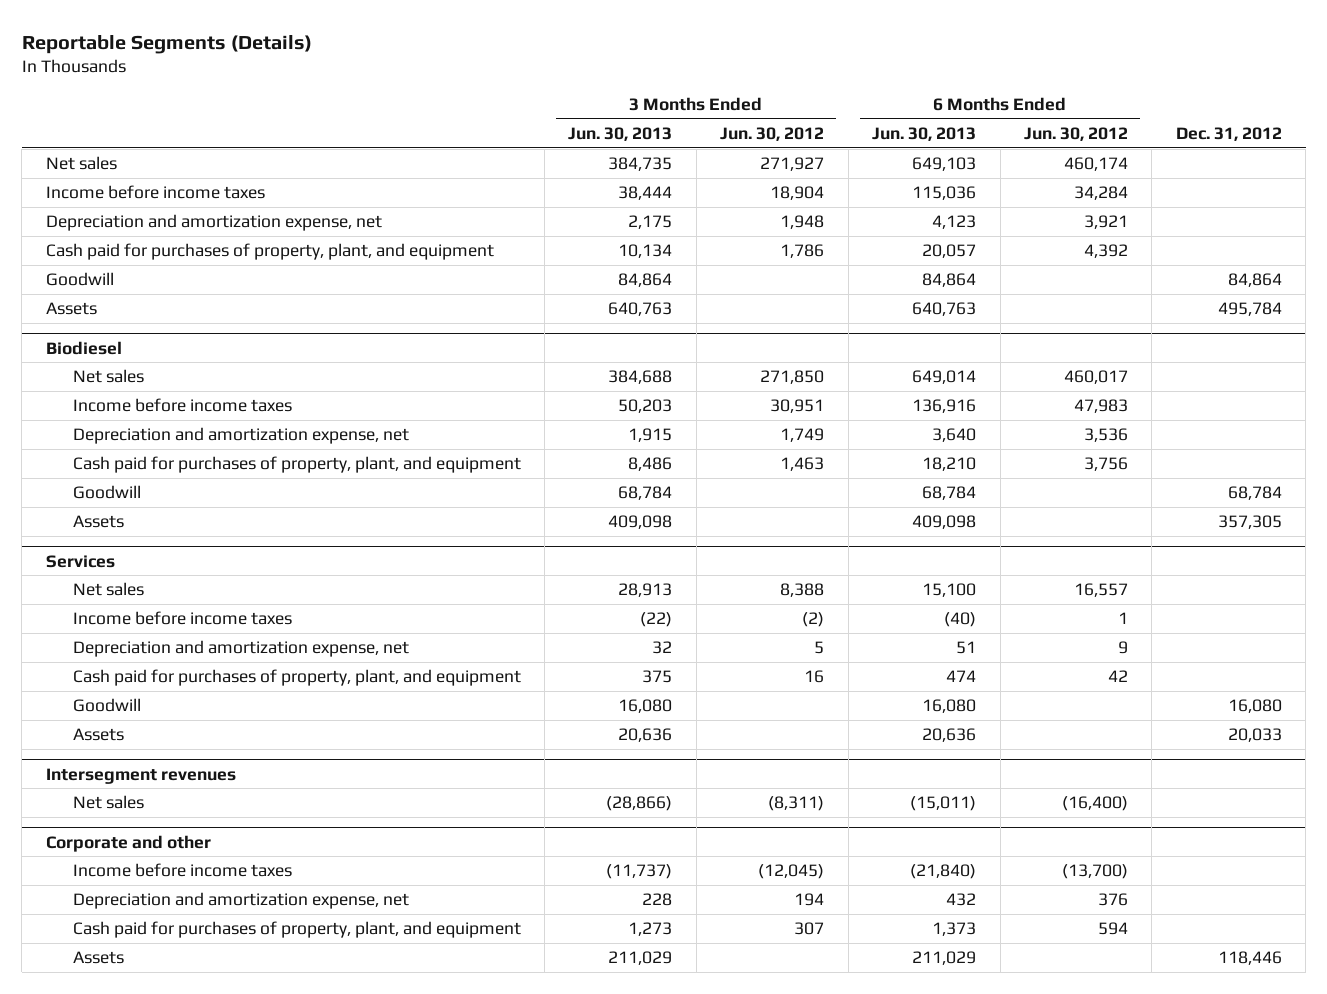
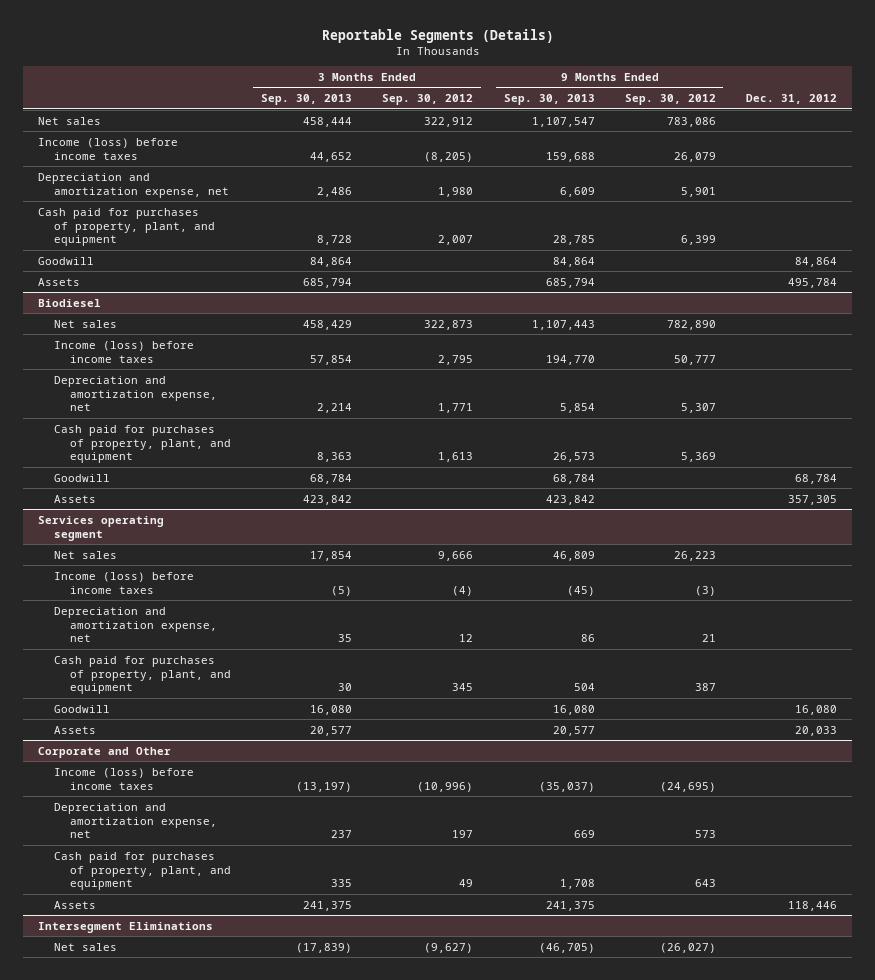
- | 3 Months Ended Jun. 30, 2013 | 3 Months Ended Jun. 30, 2012 | 6 Months Ended Jun. 30, 2013 | 6 Months Ended Jun. 30, 2012 | Dec. 31, 2012
+ | 3 Months Ended Sep. 30, 2013 | 3 Months Ended Sep. 30, 2012 | 9 Months Ended Sep. 30, 2013 | 9 Months Ended Sep. 30, 2012 | Dec. 31, 2012
- Income before income taxes | 38,444 | 18,904 | 115,036 | 34,284 |
+ Income (loss) before income taxes | 44,652 | (8,205) | 159,688 | 26,079 |
@ Biodiesel
- Income before income taxes | 50,203 | 30,951 | 136,916 | 47,983 |
+ Income (loss) before income taxes | 57,854 | 2,795 | 194,770 | 50,777 |
- Services
+ Services operating segment
- Income before income taxes | (22) | (2) | (40) | 1 |
+ Income (loss) before income taxes | (5) | (4) | (45) | (3) |
- Intersegment revenues
- Net sales | (28,866) | (8,311) | (15,011) | (16,400) |
- Corporate and other
- Income before income taxes | (11,737) | (12,045) | (21,840) | (13,700) |
+ Corporate and Other
+ Income (loss) before income taxes | (13,197) | (10,996) | (35,037) | (24,695) |
+ Intersegment Eliminations
+ Net sales | (17,839) | (9,627) | (46,705) | (26,027) |

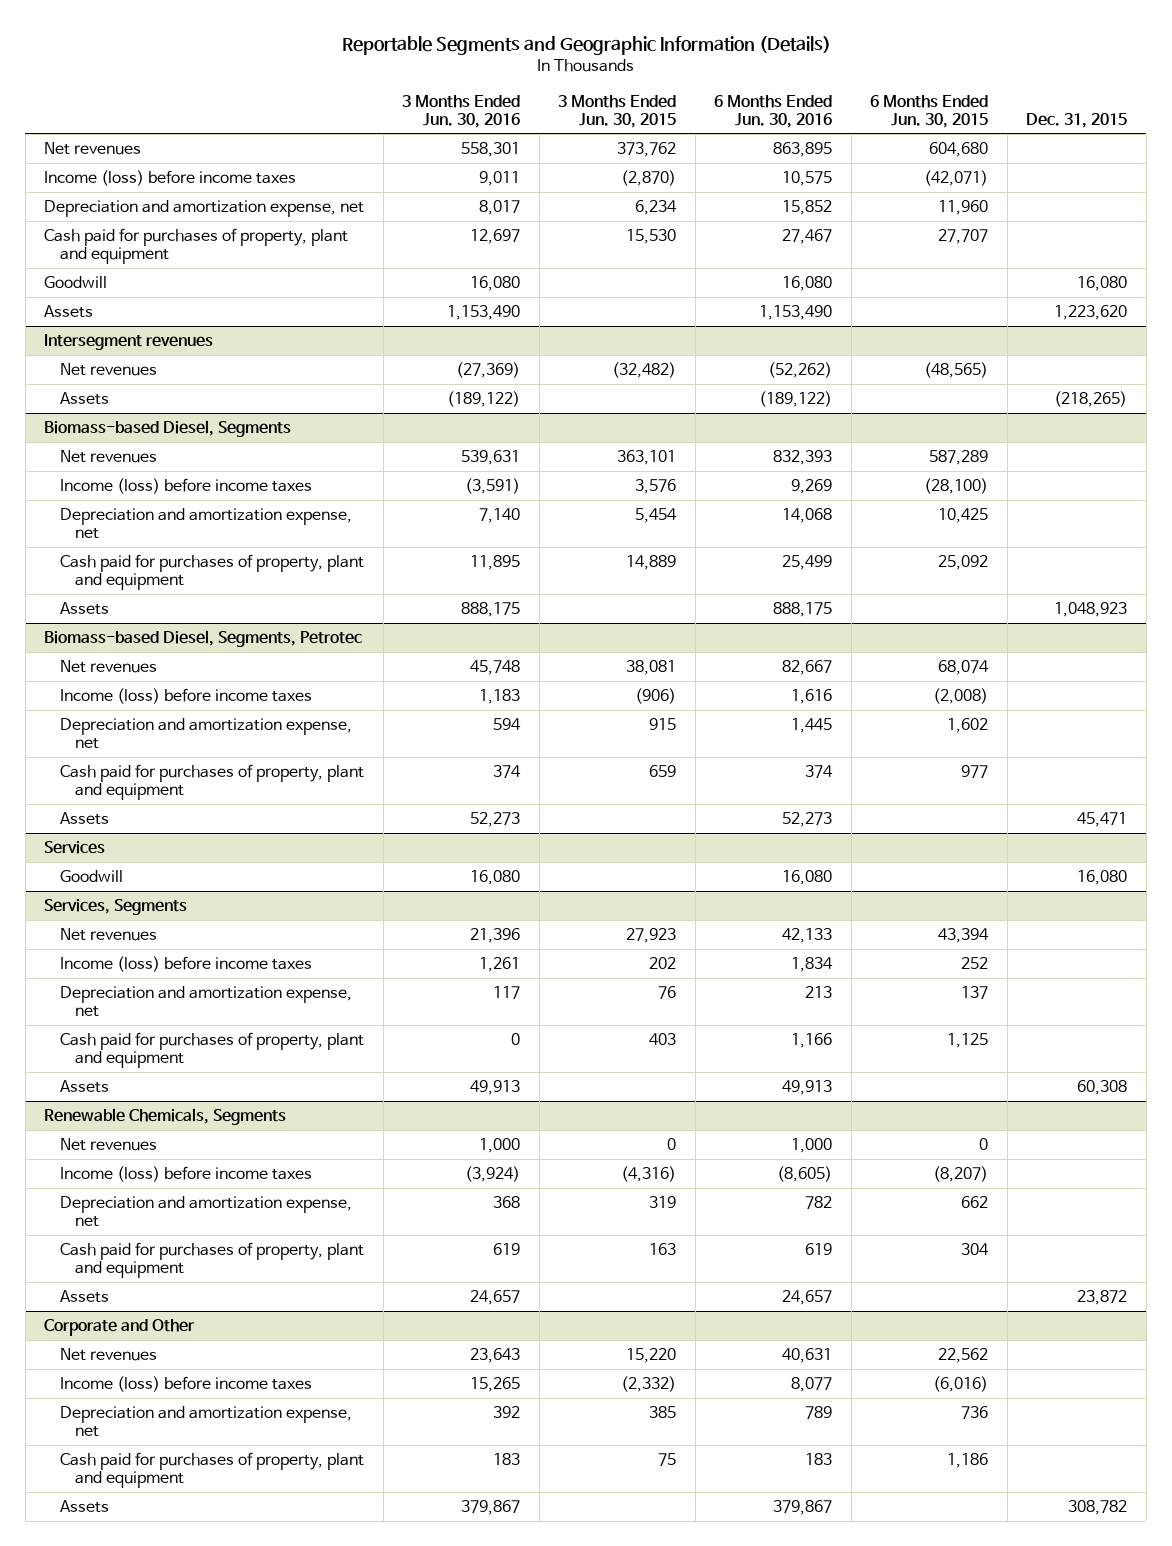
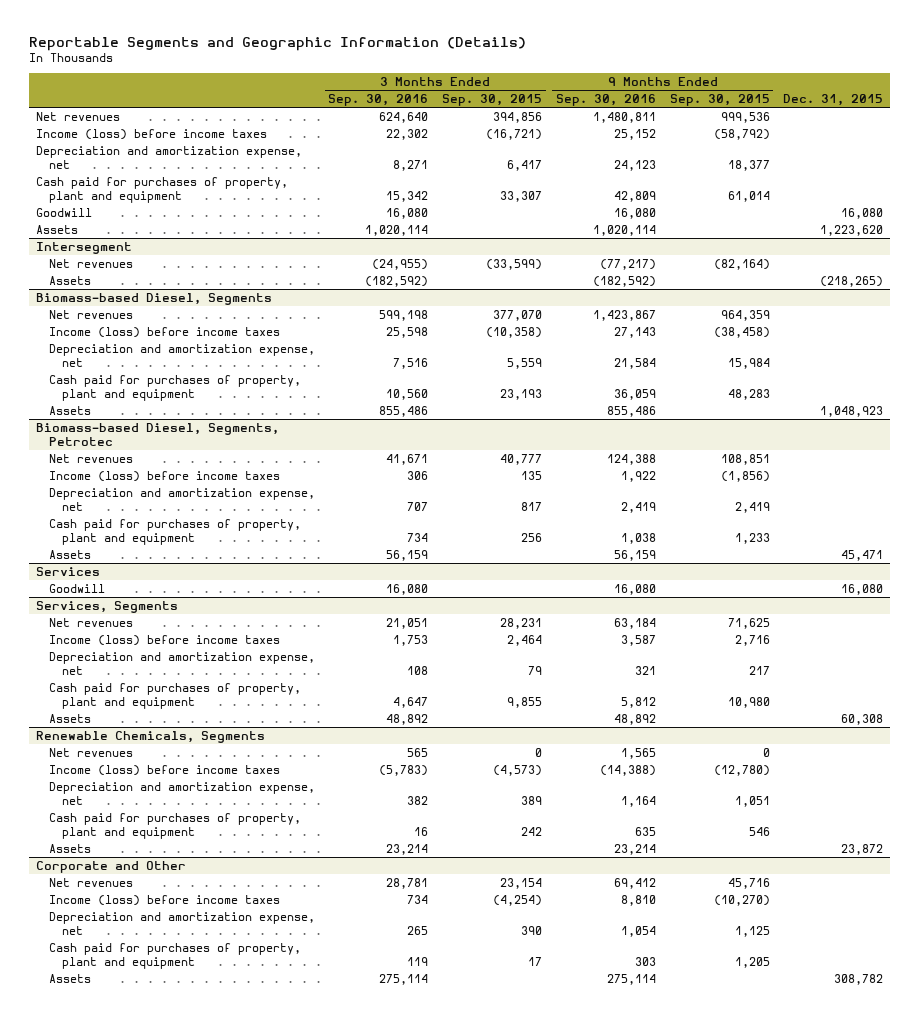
- | 3 Months Ended Jun. 30, 2016 | 3 Months Ended Jun. 30, 2015 | 6 Months Ended Jun. 30, 2016 | 6 Months Ended Jun. 30, 2015 | Dec. 31, 2015
+ | 3 Months Ended Sep. 30, 2016 | 3 Months Ended Sep. 30, 2015 | 9 Months Ended Sep. 30, 2016 | 9 Months Ended Sep. 30, 2015 | Dec. 31, 2015
- Intersegment revenues
+ Intersegment

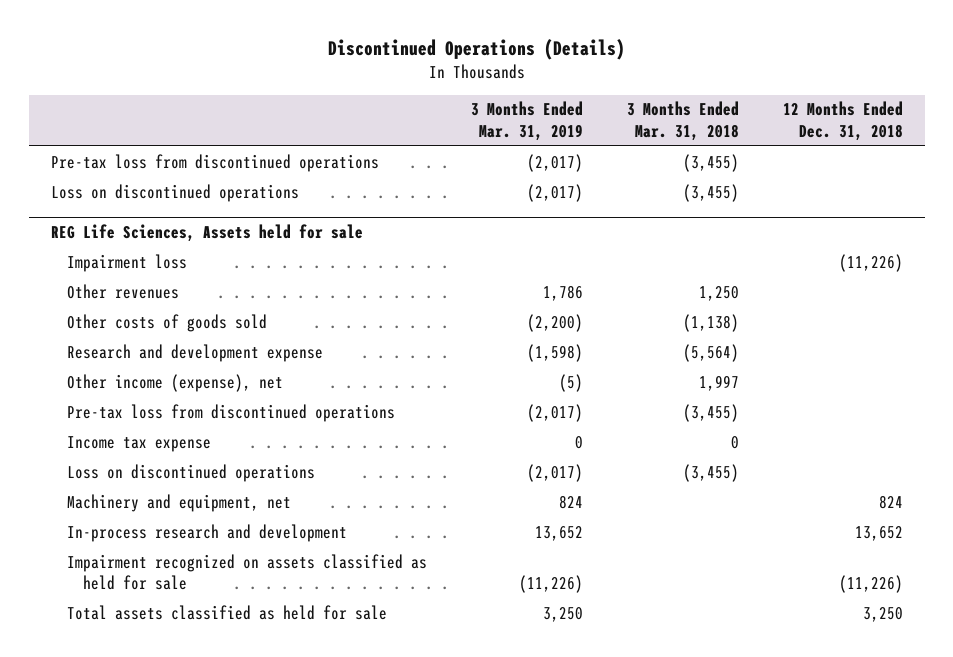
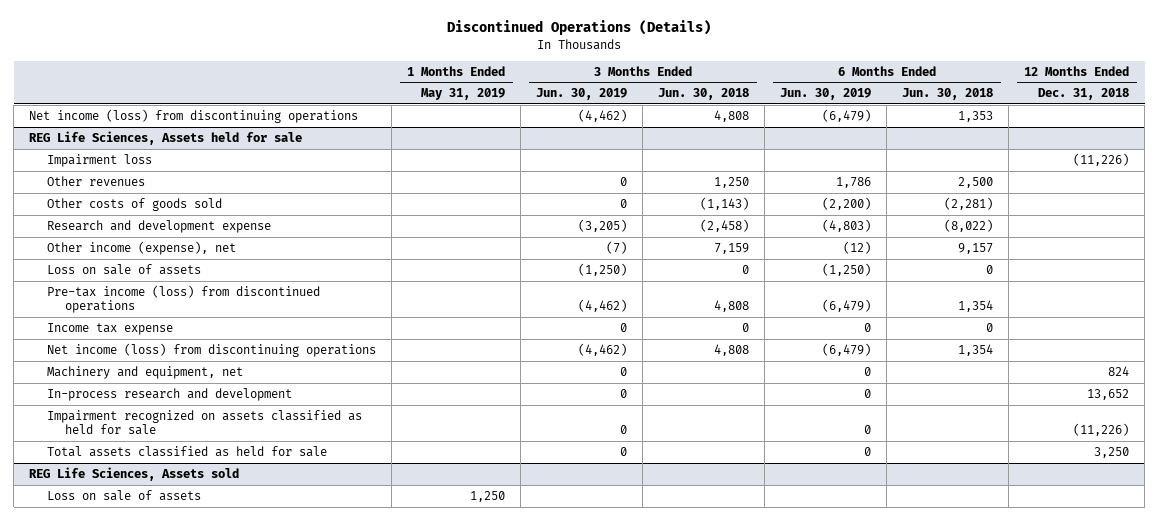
- | 3 Months Ended Mar. 31, 2019 | 3 Months Ended Mar. 31, 2018 | 12 Months Ended Dec. 31, 2018
+ | 1 Months Ended May 31, 2019 | 3 Months Ended Jun. 30, 2019 | 3 Months Ended Jun. 30, 2018 | 6 Months Ended Jun. 30, 2019 | 6 Months Ended Jun. 30, 2018 | 12 Months Ended Dec. 31, 2018
- Pre-tax loss from discontinued operations | (2,017) | (3,455) |
- Loss on discontinued operations | (2,017) | (3,455) |
+ Net income (loss) from discontinuing operations | | (4,462) | 4,808 | (6,479) | 1,353 |
@ REG Life Sciences, Assets held for sale
- Pre-tax loss from discontinued operations | (2,017) | (3,455) |
+ Loss on sale of assets | | (1,250) | 0 | (1,250) | 0 |
+ Pre-tax income (loss) from discontinued operations | | (4,462) | 4,808 | (6,479) | 1,354 |
- Loss on discontinued operations | (2,017) | (3,455) |
+ Net income (loss) from discontinuing operations | | (4,462) | 4,808 | (6,479) | 1,354 |
+ REG Life Sciences, Assets sold
+ Loss on sale of assets | 1,250 | | | | |

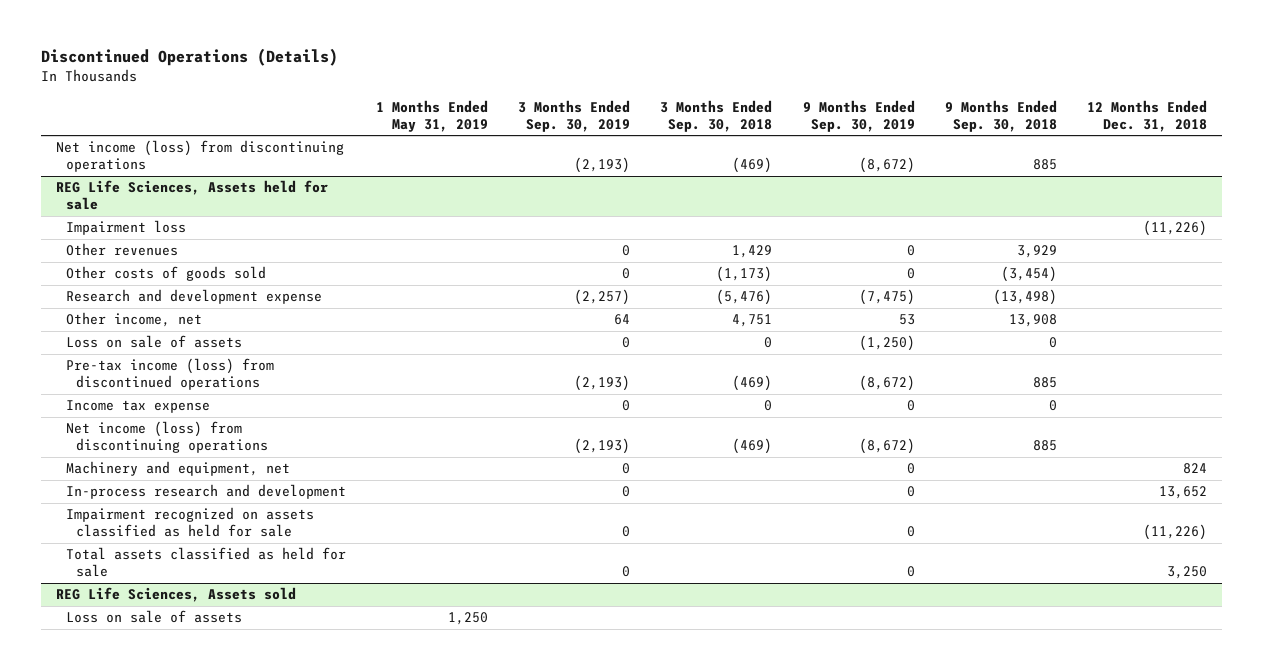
- | 1 Months Ended May 31, 2019 | 3 Months Ended Jun. 30, 2019 | 3 Months Ended Jun. 30, 2018 | 6 Months Ended Jun. 30, 2019 | 6 Months Ended Jun. 30, 2018 | 12 Months Ended Dec. 31, 2018
+ | 1 Months Ended May 31, 2019 | 3 Months Ended Sep. 30, 2019 | 3 Months Ended Sep. 30, 2018 | 9 Months Ended Sep. 30, 2019 | 9 Months Ended Sep. 30, 2018 | 12 Months Ended Dec. 31, 2018
@ REG Life Sciences, Assets held for sale
- Other income (expense), net | | (7) | 7,159 | (12) | 9,157 |
+ Other income, net | | 64 | 4,751 | 53 | 13,908 |

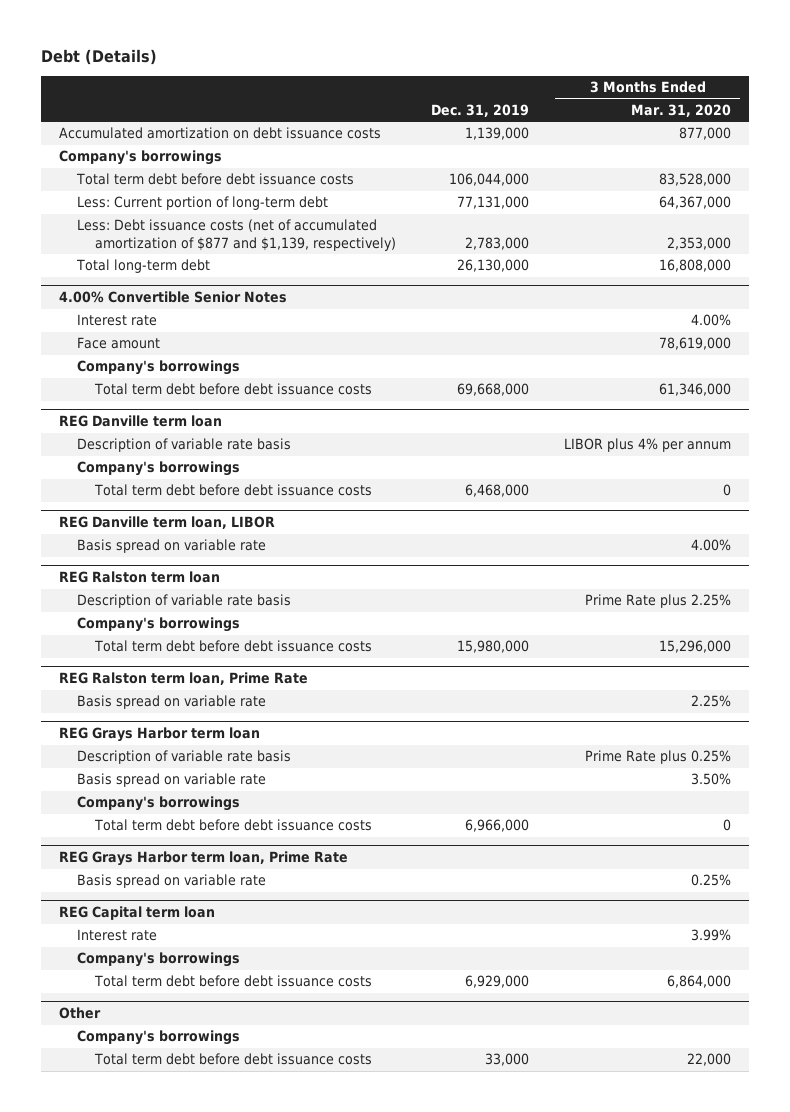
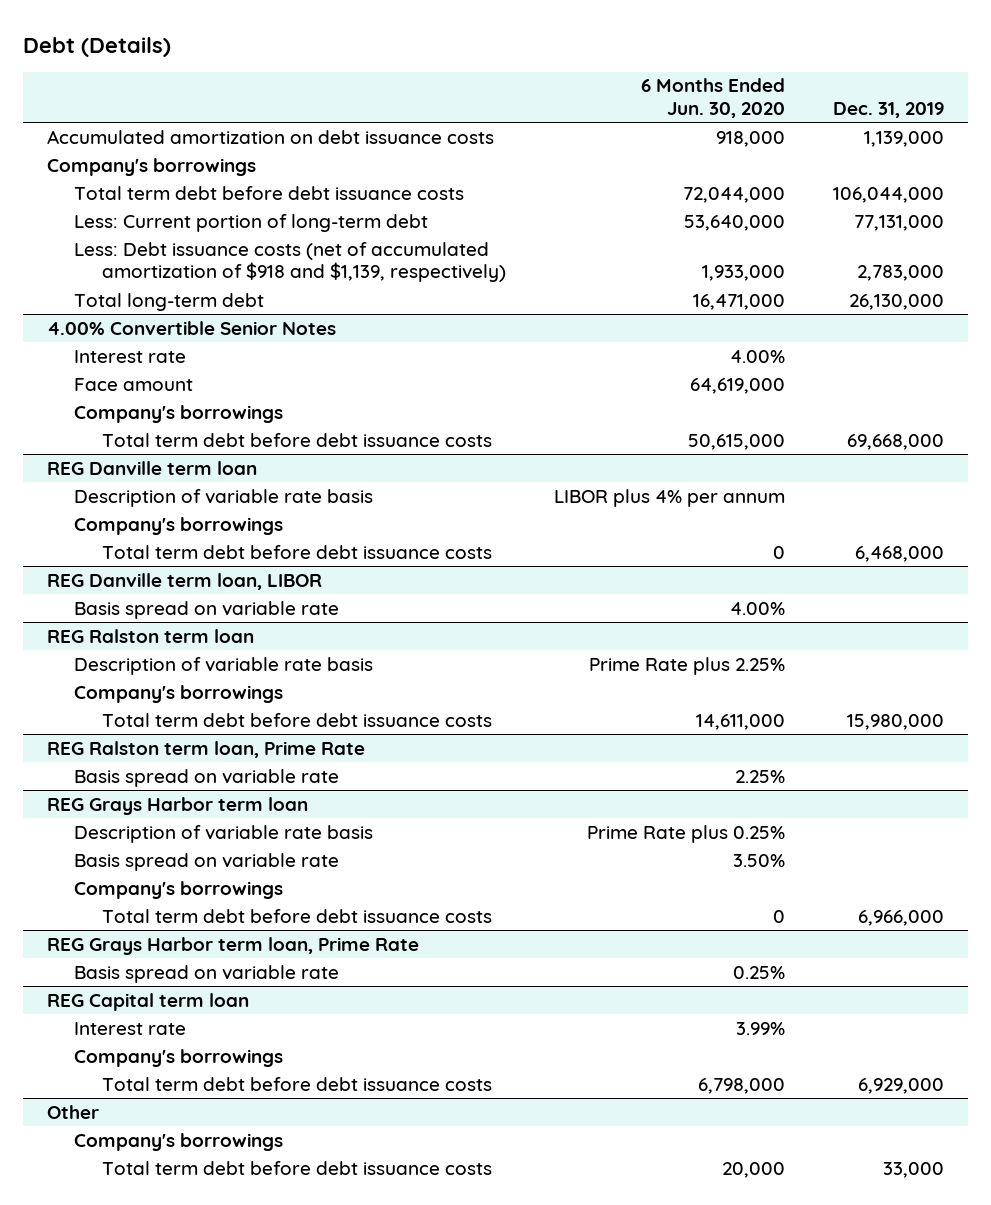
- | Dec. 31, 2019 | 3 Months Ended Mar. 31, 2020
+ | 6 Months Ended Jun. 30, 2020 | Dec. 31, 2019
- Less: Debt issuance costs (net of accumulated amortization of $877 and $1,139, respectively) | 2,783,000 | 2,353,000
+ Less: Debt issuance costs (net of accumulated amortization of $918 and $1,139, respectively) | 1,933,000 | 2,783,000

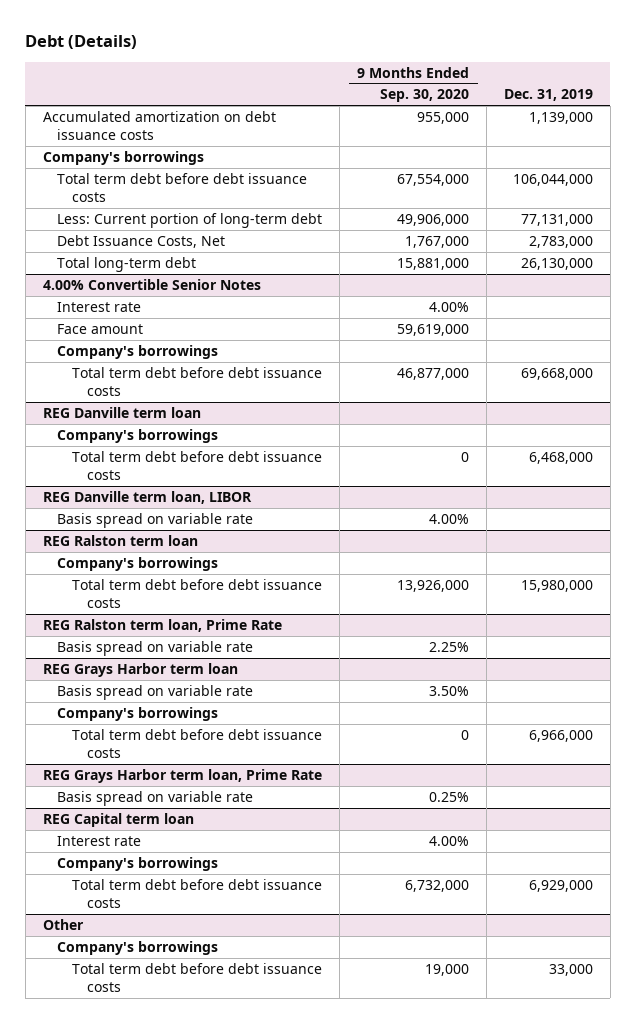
- | 6 Months Ended Jun. 30, 2020 | Dec. 31, 2019
+ | 9 Months Ended Sep. 30, 2020 | Dec. 31, 2019
- Less: Debt issuance costs (net of accumulated amortization of $918 and $1,139, respectively) | 1,933,000 | 2,783,000
+ Debt Issuance Costs, Net | 1,767,000 | 2,783,000
@ REG Danville term loan
- Description of variable rate basis | LIBOR plus 4% per annum |
@ REG Ralston term loan
- Description of variable rate basis | Prime Rate plus 2.25% |
@ REG Grays Harbor term loan
- Description of variable rate basis | Prime Rate plus 0.25% |

